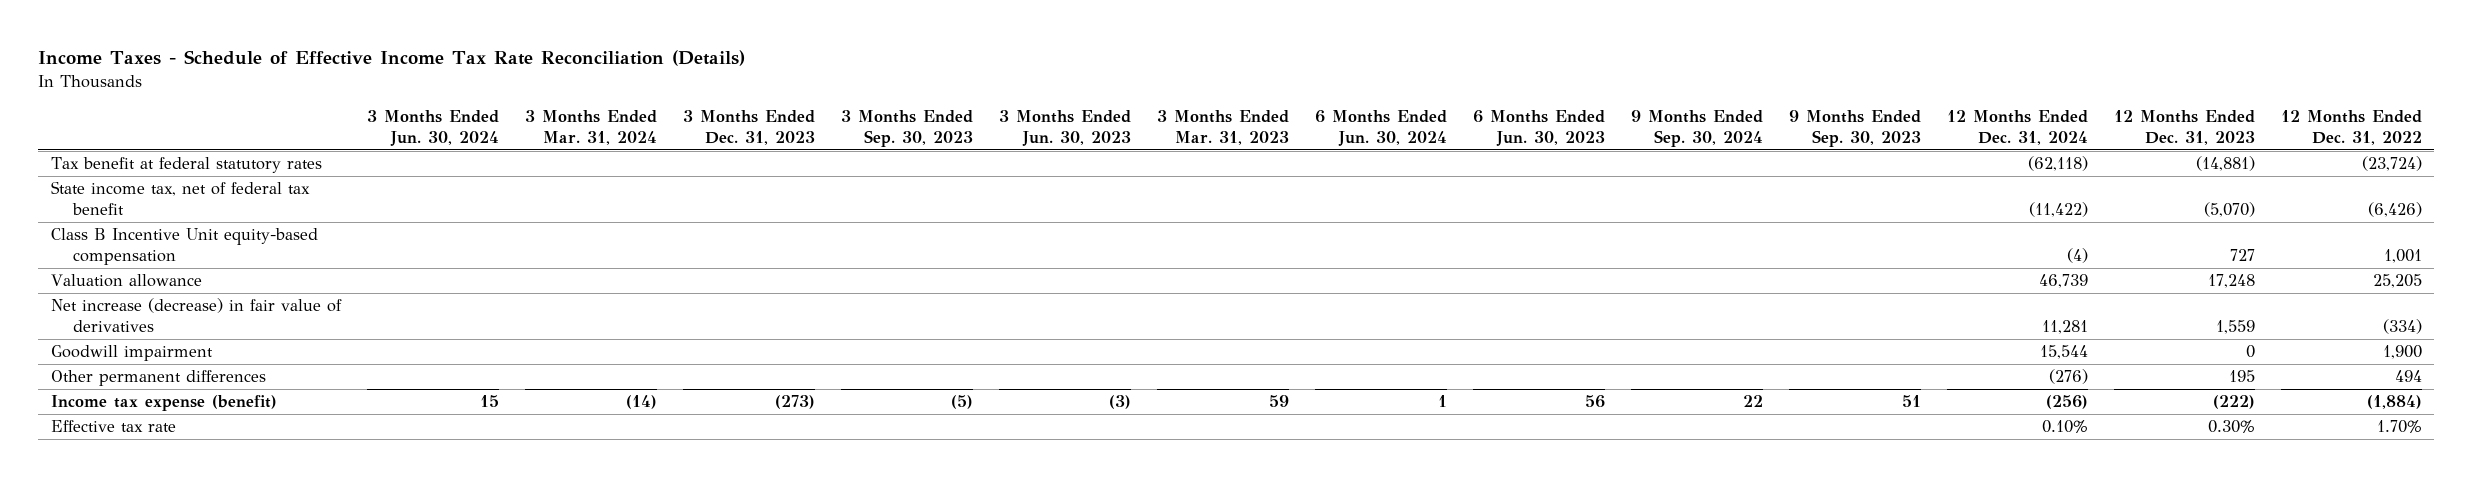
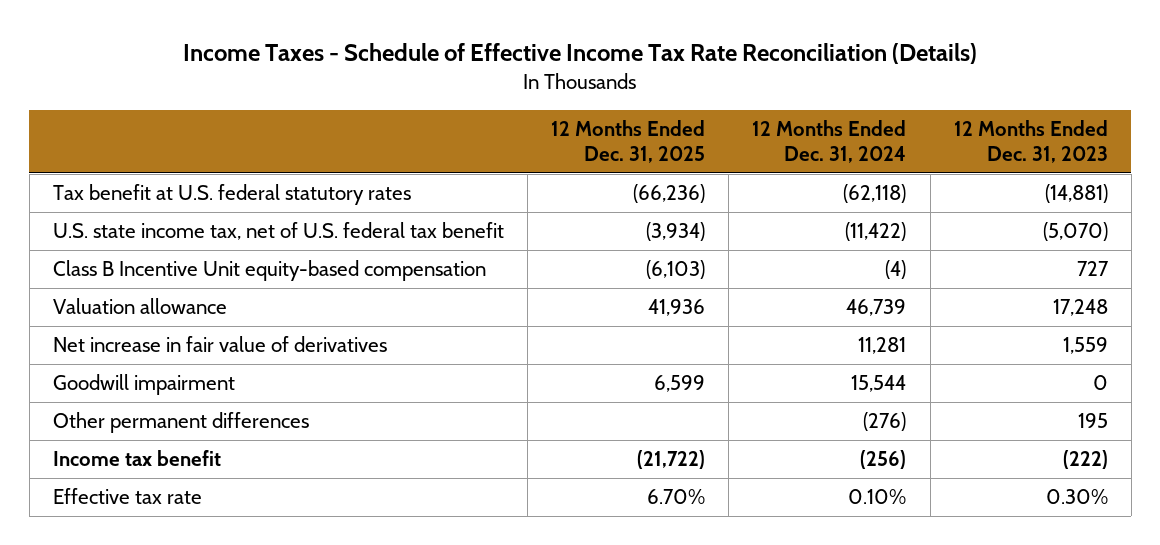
- | 3 Months Ended Jun. 30, 2024 | 3 Months Ended Mar. 31, 2024 | 3 Months Ended Dec. 31, 2023 | 3 Months Ended Sep. 30, 2023 | 3 Months Ended Jun. 30, 2023 | 3 Months Ended Mar. 31, 2023 | 6 Months Ended Jun. 30, 2024 | 6 Months Ended Jun. 30, 2023 | 9 Months Ended Sep. 30, 2024 | 9 Months Ended Sep. 30, 2023 | 12 Months Ended Dec. 31, 2024 | 12 Months Ended Dec. 31, 2023 | 12 Months Ended Dec. 31, 2022
+ | 12 Months Ended Dec. 31, 2025 | 12 Months Ended Dec. 31, 2024 | 12 Months Ended Dec. 31, 2023
- Tax benefit at federal statutory rates | | | | | | | | | | | (62,118) | (14,881) | (23,724)
- State income tax, net of federal tax benefit | | | | | | | | | | | (11,422) | (5,070) | (6,426)
+ Tax benefit at U.S. federal statutory rates | (66,236) | (62,118) | (14,881)
+ U.S. state income tax, net of U.S. federal tax benefit | (3,934) | (11,422) | (5,070)
- Net increase (decrease) in fair value of derivatives | | | | | | | | | | | 11,281 | 1,559 | (334)
+ Net increase in fair value of derivatives | | 11,281 | 1,559
- Income tax expense (benefit) | 15 | (14) | (273) | (5) | (3) | 59 | 1 | 56 | 22 | 51 | (256) | (222) | (1,884)
+ Income tax benefit | (21,722) | (256) | (222)

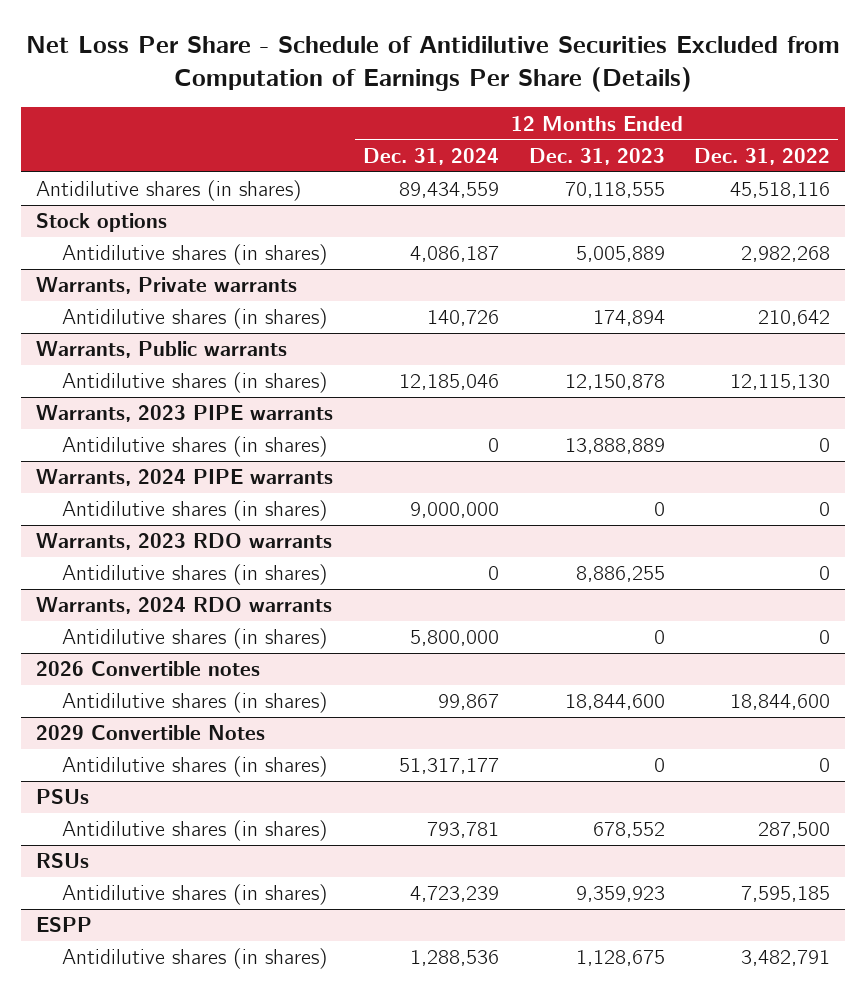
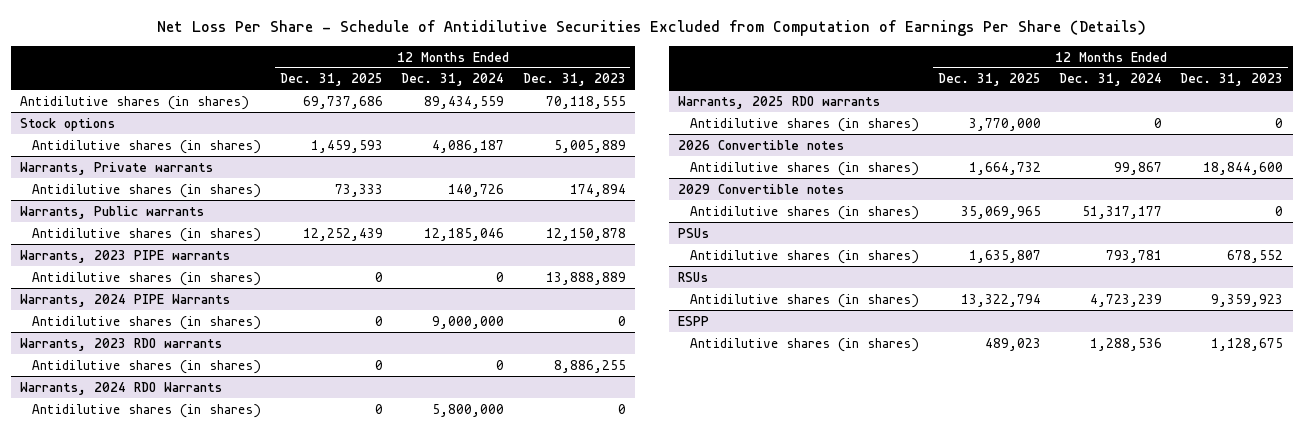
- | 12 Months Ended Dec. 31, 2024 | 12 Months Ended Dec. 31, 2023 | 12 Months Ended Dec. 31, 2022
+ | 12 Months Ended Dec. 31, 2025 | 12 Months Ended Dec. 31, 2024 | 12 Months Ended Dec. 31, 2023
- Warrants, 2024 PIPE warrants
+ Warrants, 2024 PIPE Warrants
- Warrants, 2024 RDO warrants
+ Warrants, 2024 RDO Warrants
+ Warrants, 2025 RDO warrants
+ Antidilutive shares (in shares) | 3,770,000 | 0 | 0
- 2029 Convertible Notes
+ 2029 Convertible notes

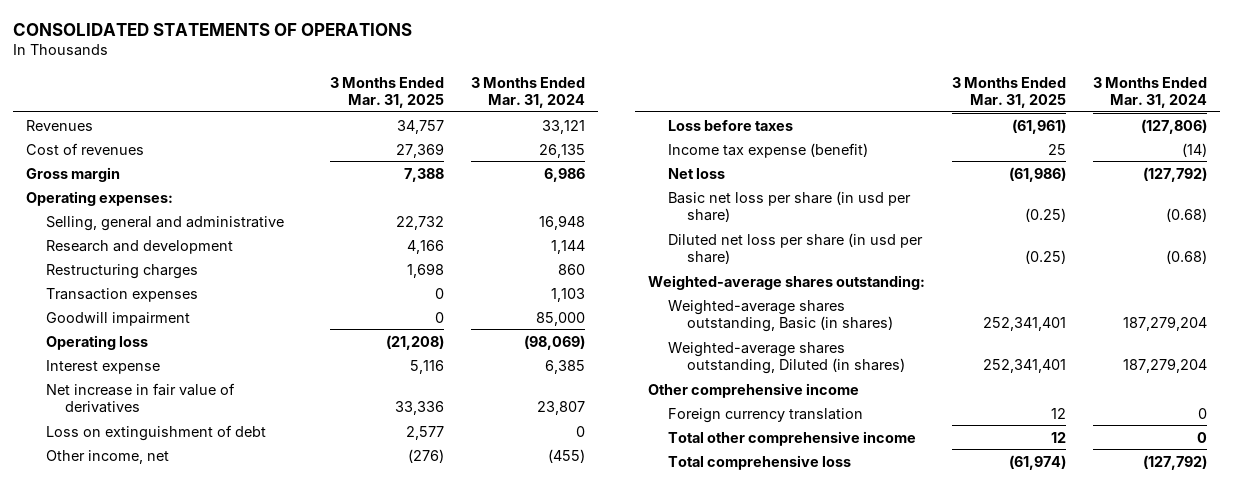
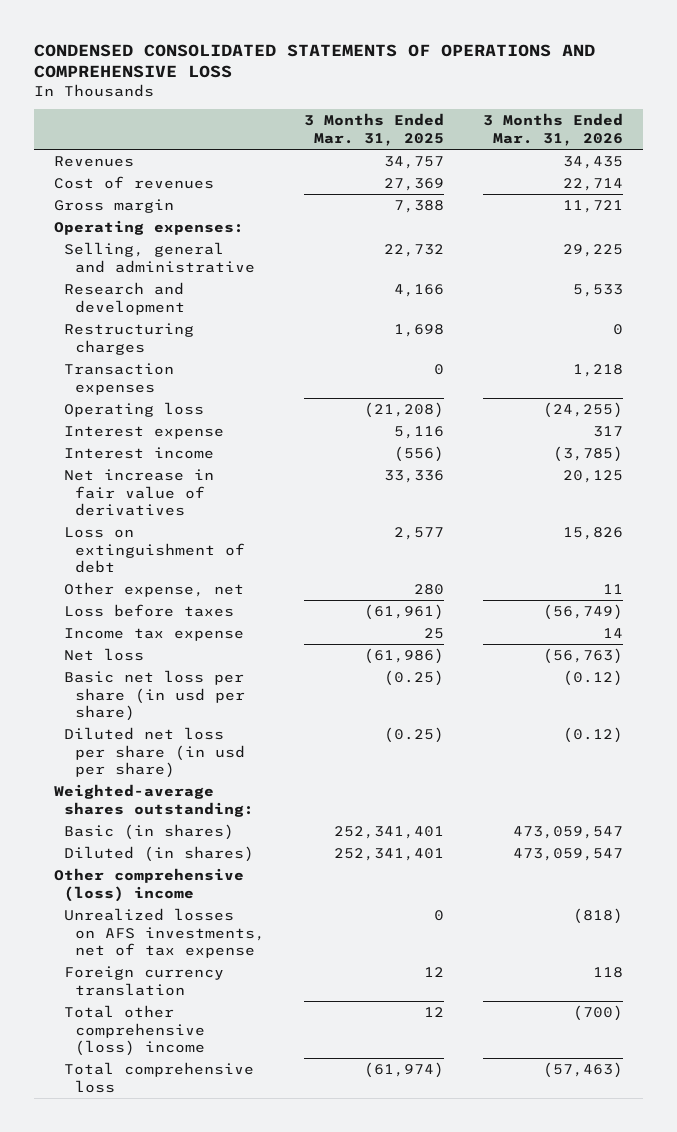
- CONSOLIDATED STATEMENTS OF OPERATIONS
+ CONDENSED CONSOLIDATED STATEMENTS OF OPERATIONS AND COMPREHENSIVE LOSS
- | 3 Months Ended Mar. 31, 2025 | 3 Months Ended Mar. 31, 2024
+ | 3 Months Ended Mar. 31, 2025 | 3 Months Ended Mar. 31, 2026
- Goodwill impairment | 0 | 85,000
+ Interest income | (556) | (3,785)
- Other income, net | (276) | (455)
+ Other expense, net | 280 | 11
- Income tax expense (benefit) | 25 | (14)
+ Income tax expense | 25 | 14
- Weighted-average shares outstanding, Basic (in shares) | 252,341,401 | 187,279,204
- Weighted-average shares outstanding, Diluted (in shares) | 252,341,401 | 187,279,204
- Other comprehensive income
+ Basic (in shares) | 252,341,401 | 473,059,547
+ Diluted (in shares) | 252,341,401 | 473,059,547
+ Other comprehensive (loss) income
+ Unrealized losses on AFS investments, net of tax expense | 0 | (818)
- Total other comprehensive income | 12 | 0
+ Total other comprehensive (loss) income | 12 | (700)

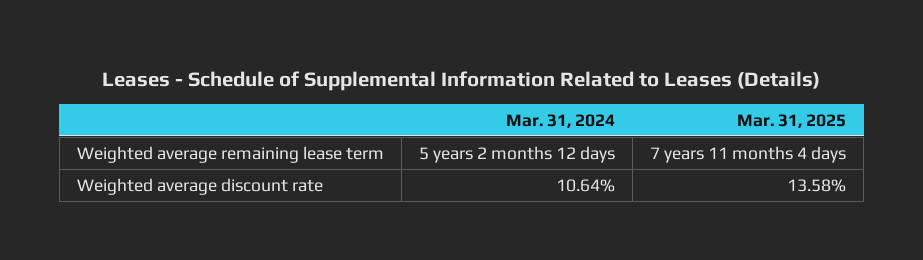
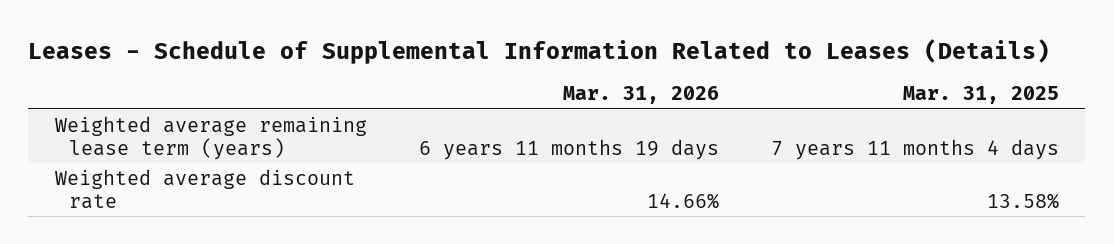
- | Mar. 31, 2024 | Mar. 31, 2025
+ | Mar. 31, 2026 | Mar. 31, 2025
- Weighted average remaining lease term | 5 years 2 months 12 days | 7 years 11 months 4 days
+ Weighted average remaining lease term (years) | 6 years 11 months 19 days | 7 years 11 months 4 days

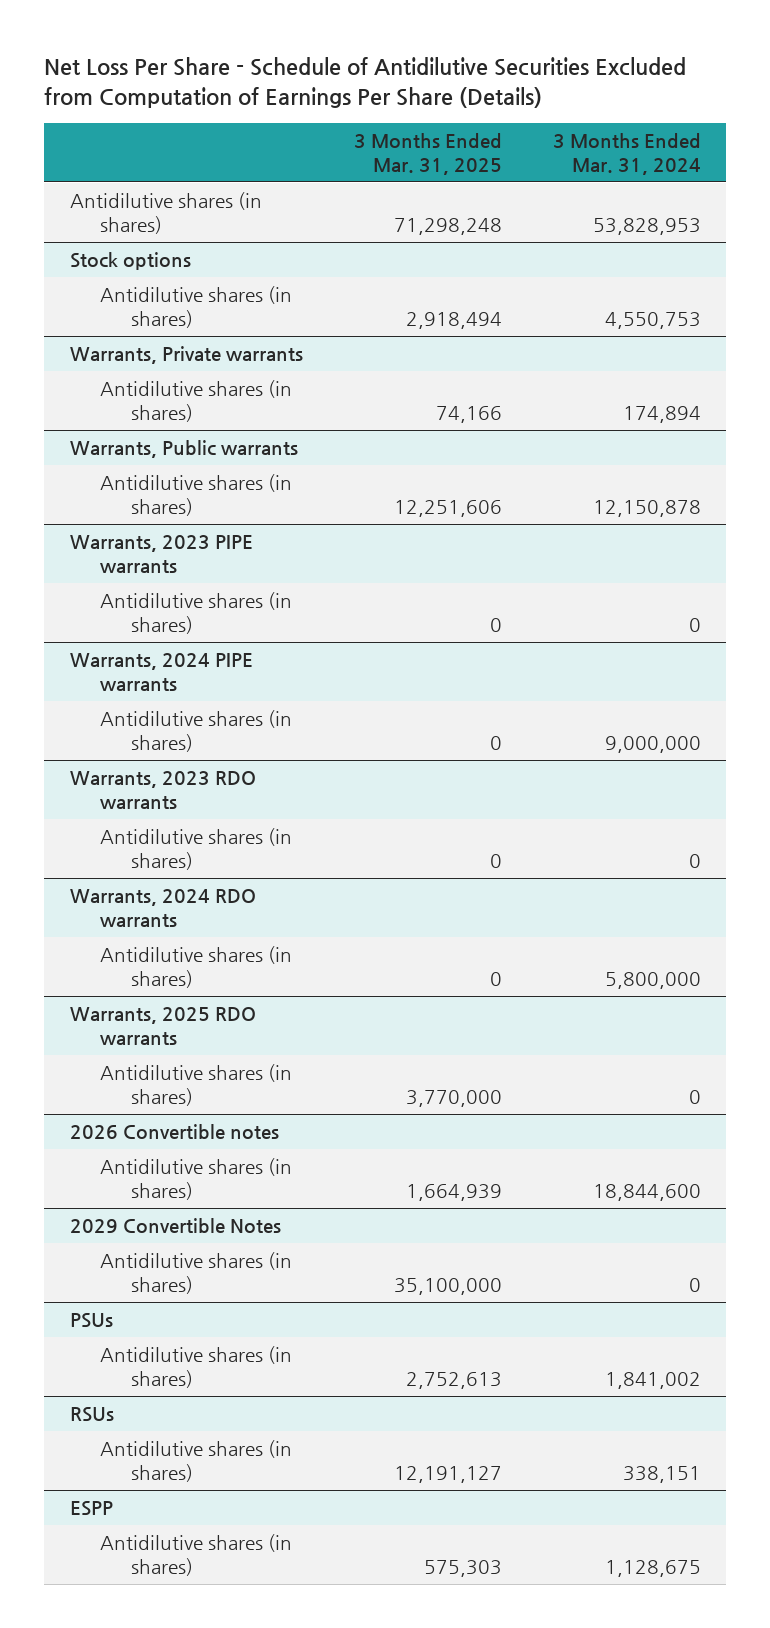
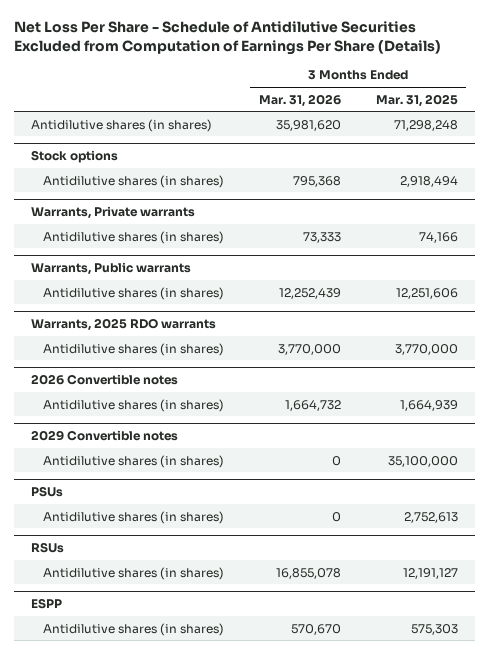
- | 3 Months Ended Mar. 31, 2025 | 3 Months Ended Mar. 31, 2024
+ | 3 Months Ended Mar. 31, 2026 | 3 Months Ended Mar. 31, 2025
- Warrants, 2023 PIPE warrants
- Antidilutive shares (in shares) | 0 | 0
- Warrants, 2024 PIPE warrants
- Antidilutive shares (in shares) | 0 | 9,000,000
- Warrants, 2023 RDO warrants
- Antidilutive shares (in shares) | 0 | 0
- Warrants, 2024 RDO warrants
- Antidilutive shares (in shares) | 0 | 5,800,000
- 2029 Convertible Notes
+ 2029 Convertible notes

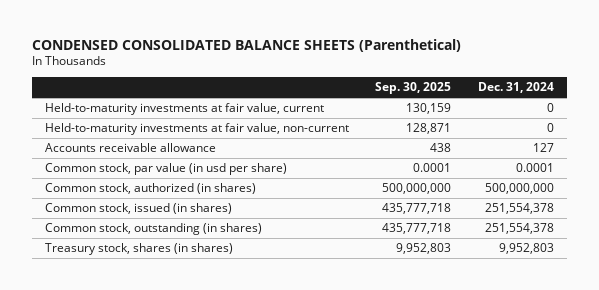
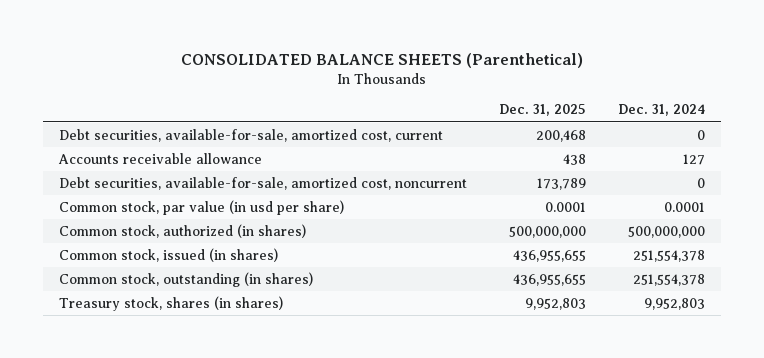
- CONDENSED CONSOLIDATED BALANCE SHEETS (Parenthetical)
+ CONSOLIDATED BALANCE SHEETS (Parenthetical)
- | Sep. 30, 2025 | Dec. 31, 2024
+ | Dec. 31, 2025 | Dec. 31, 2024
- Held-to-maturity investments at fair value, current | 130,159 | 0
- Held-to-maturity investments at fair value, non-current | 128,871 | 0
+ Debt securities, available-for-sale, amortized cost, current | 200,468 | 0
+ Debt securities, available-for-sale, amortized cost, noncurrent | 173,789 | 0

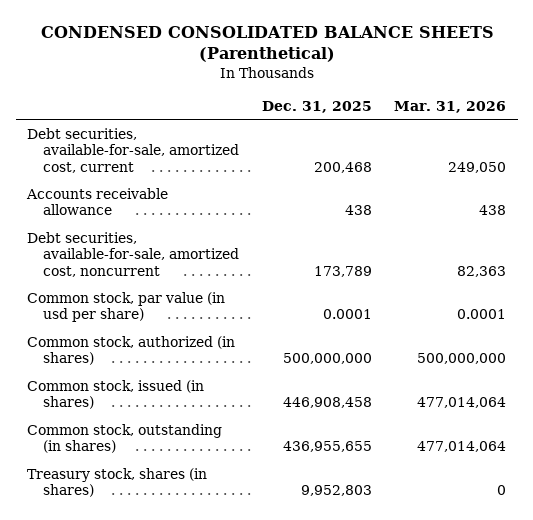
- CONSOLIDATED BALANCE SHEETS (Parenthetical)
+ CONDENSED CONSOLIDATED BALANCE SHEETS (Parenthetical)
- | Dec. 31, 2025 | Dec. 31, 2024
+ | Dec. 31, 2025 | Mar. 31, 2026
- Common stock, issued (in shares) | 436,955,655 | 251,554,378
+ Common stock, issued (in shares) | 446,908,458 | 477,014,064

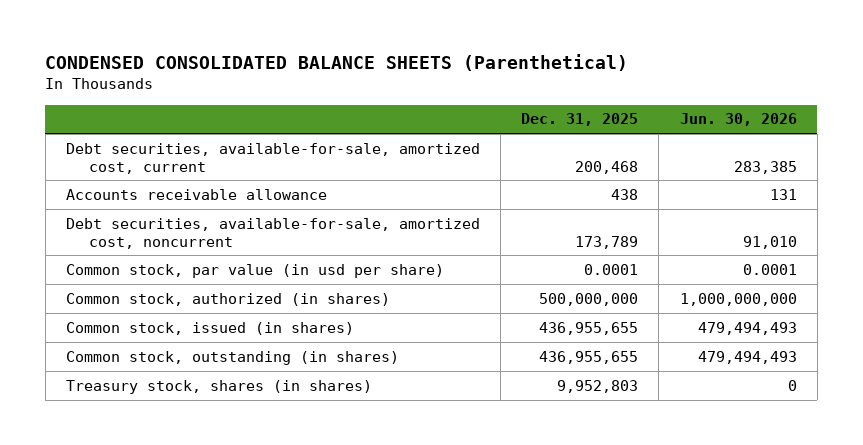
- | Dec. 31, 2025 | Mar. 31, 2026
+ | Dec. 31, 2025 | Jun. 30, 2026
- Common stock, issued (in shares) | 446,908,458 | 477,014,064
+ Common stock, issued (in shares) | 436,955,655 | 479,494,493

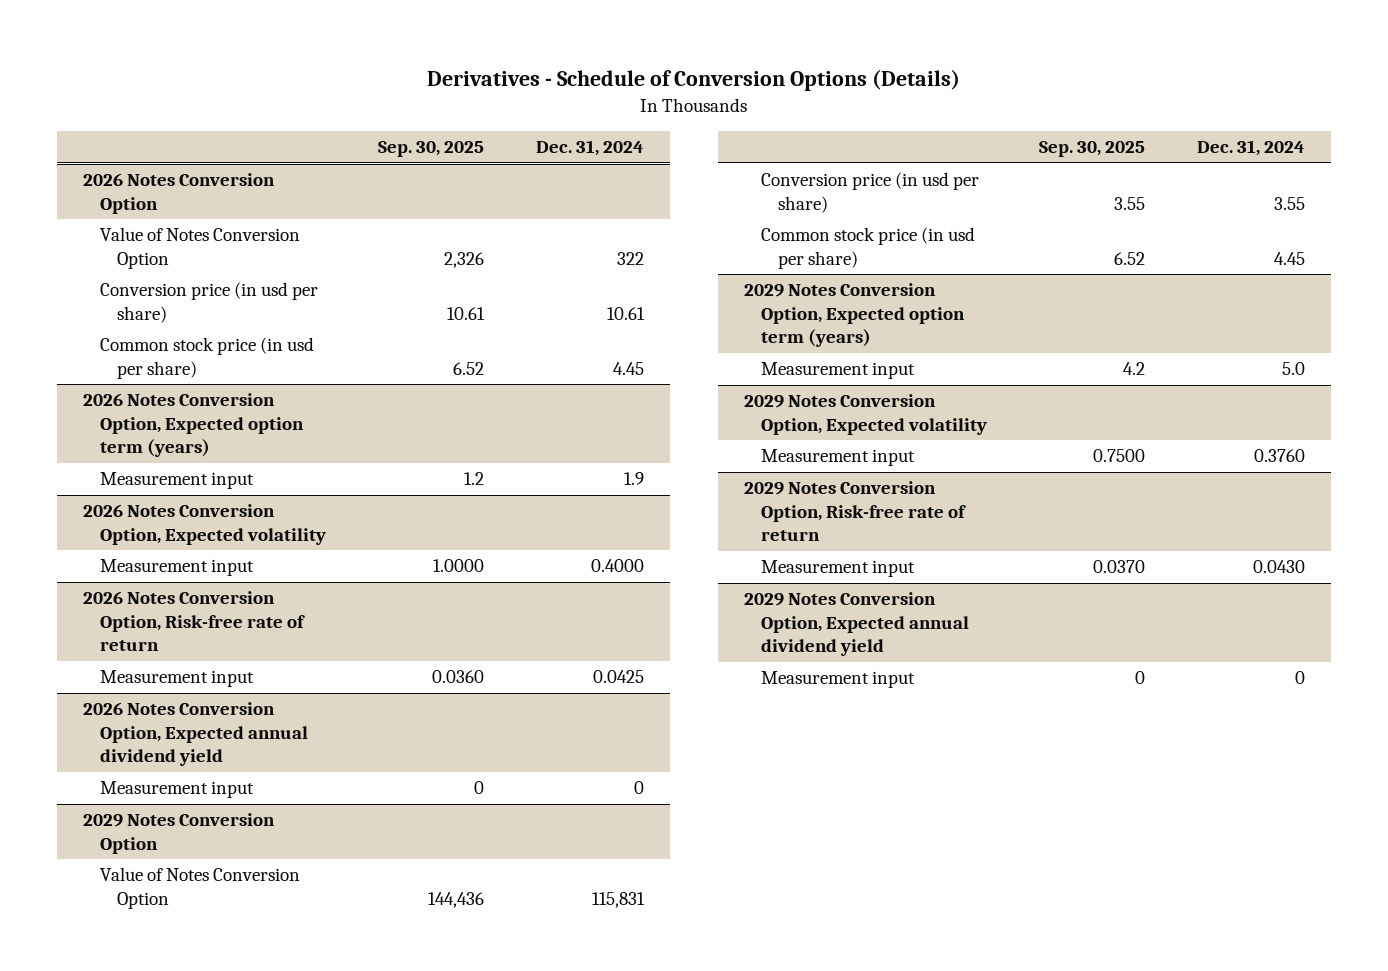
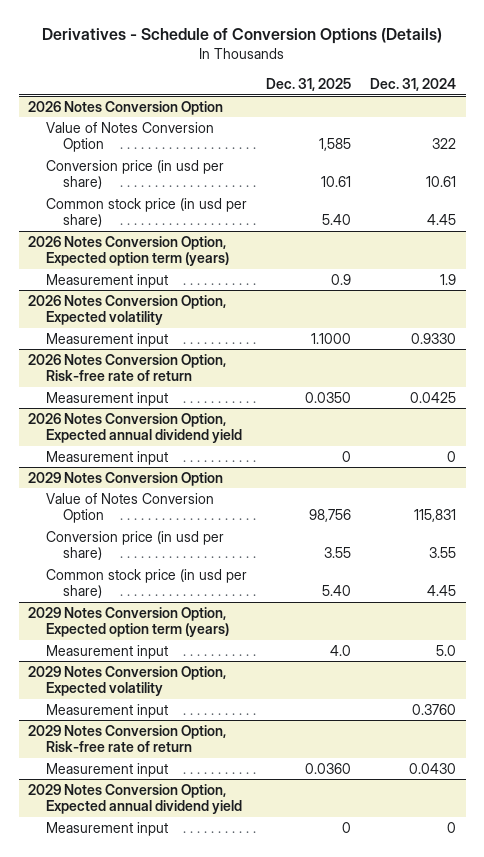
- | Sep. 30, 2025 | Dec. 31, 2024
+ | Dec. 31, 2025 | Dec. 31, 2024
@ 2026 Notes Conversion Option, Expected volatility
- Measurement input | 1.0000 | 0.4000
+ Measurement input | 1.1000 | 0.9330

